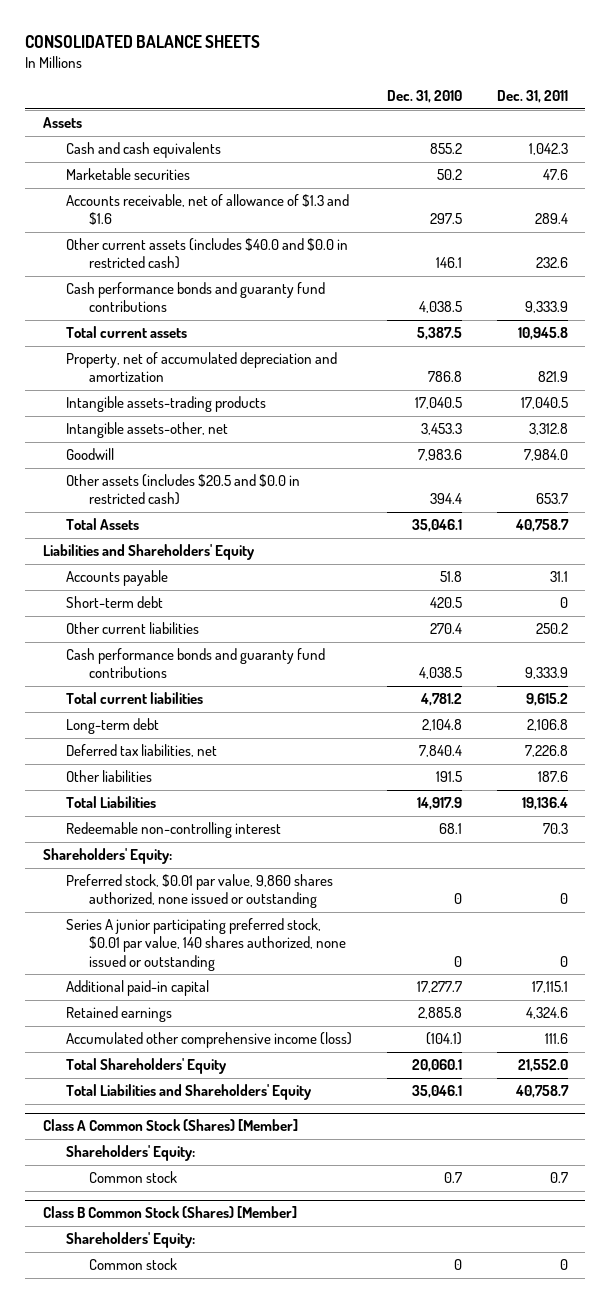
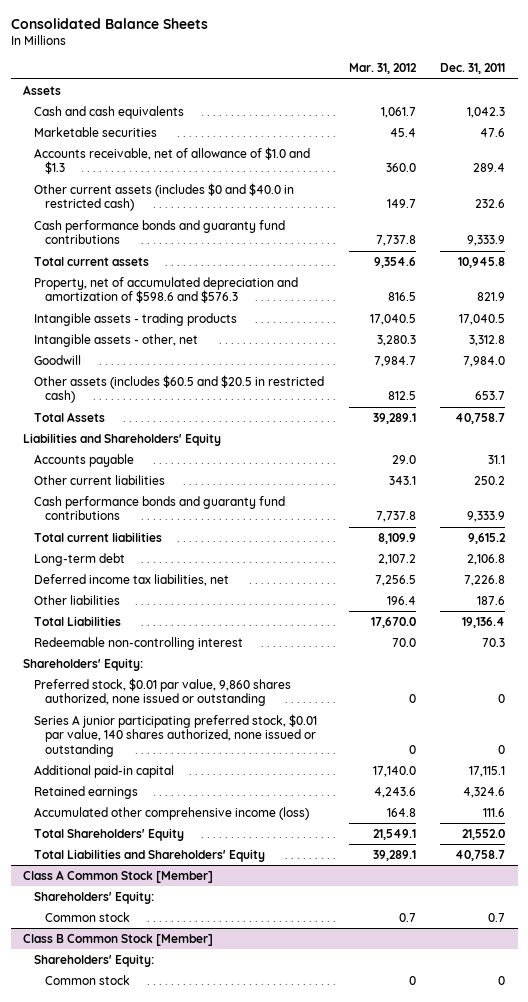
- CONSOLIDATED BALANCE SHEETS
+ Consolidated Balance Sheets
- | Dec. 31, 2010 | Dec. 31, 2011
+ | Mar. 31, 2012 | Dec. 31, 2011
- Accounts receivable, net of allowance of $1.3 and $1.6 | 297.5 | 289.4
- Other current assets (includes $40.0 and $0.0 in restricted cash) | 146.1 | 232.6
+ Accounts receivable, net of allowance of $1.0 and $1.3 | 360.0 | 289.4
+ Other current assets (includes $0 and $40.0 in restricted cash) | 149.7 | 232.6
- Property, net of accumulated depreciation and amortization | 786.8 | 821.9
- Intangible assets-trading products | 17,040.5 | 17,040.5
- Intangible assets-other, net | 3,453.3 | 3,312.8
+ Property, net of accumulated depreciation and amortization of $598.6 and $576.3 | 816.5 | 821.9
+ Intangible assets - trading products | 17,040.5 | 17,040.5
+ Intangible assets - other, net | 3,280.3 | 3,312.8
- Other assets (includes $20.5 and $0.0 in restricted cash) | 394.4 | 653.7
+ Other assets (includes $60.5 and $20.5 in restricted cash) | 812.5 | 653.7
- Short-term debt | 420.5 | 0
- Deferred tax liabilities, net | 7,840.4 | 7,226.8
+ Deferred income tax liabilities, net | 7,256.5 | 7,226.8
- Class A Common Stock (Shares) [Member]
+ Class A Common Stock [Member]
- Class B Common Stock (Shares) [Member]
+ Class B Common Stock [Member]

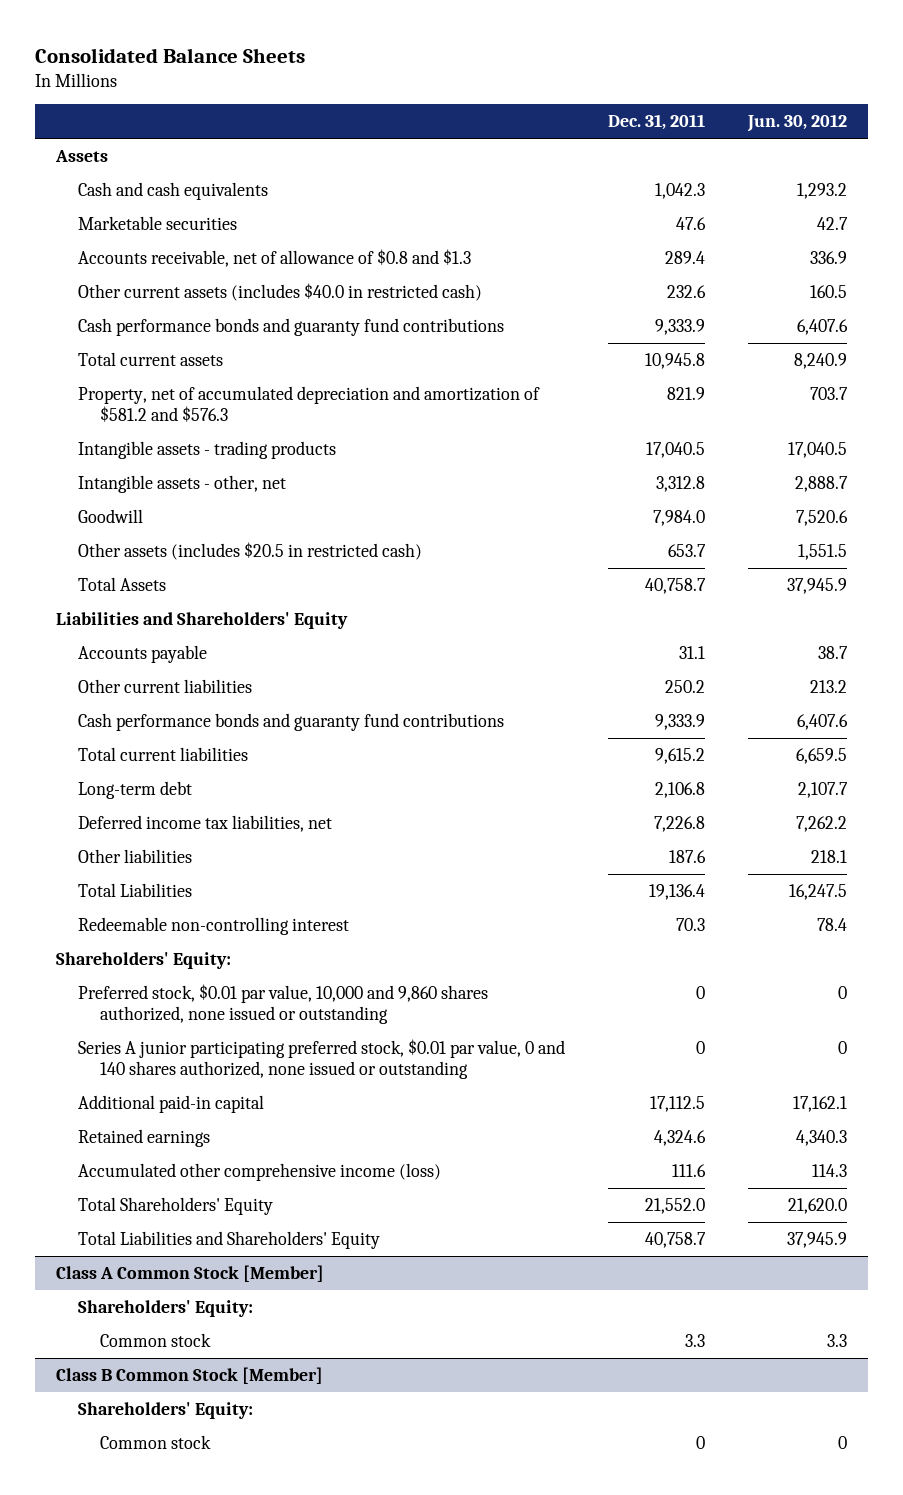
- | Mar. 31, 2012 | Dec. 31, 2011
+ | Dec. 31, 2011 | Jun. 30, 2012
- Accounts receivable, net of allowance of $1.0 and $1.3 | 360.0 | 289.4
- Other current assets (includes $0 and $40.0 in restricted cash) | 149.7 | 232.6
+ Accounts receivable, net of allowance of $0.8 and $1.3 | 289.4 | 336.9
+ Other current assets (includes $40.0 in restricted cash) | 232.6 | 160.5
- Property, net of accumulated depreciation and amortization of $598.6 and $576.3 | 816.5 | 821.9
+ Property, net of accumulated depreciation and amortization of $581.2 and $576.3 | 821.9 | 703.7
- Other assets (includes $60.5 and $20.5 in restricted cash) | 812.5 | 653.7
+ Other assets (includes $20.5 in restricted cash) | 653.7 | 1,551.5
- Preferred stock, $0.01 par value, 9,860 shares authorized, none issued or outstanding | 0 | 0
- Series A junior participating preferred stock, $0.01 par value, 140 shares authorized, none issued or outstanding | 0 | 0
- Additional paid-in capital | 17,140.0 | 17,115.1
+ Preferred stock, $0.01 par value, 10,000 and 9,860 shares authorized, none issued or outstanding | 0 | 0
+ Series A junior participating preferred stock, $0.01 par value, 0 and 140 shares authorized, none issued or outstanding | 0 | 0
+ Additional paid-in capital | 17,112.5 | 17,162.1
@ Class A Common Stock [Member]
- Common stock | 0.7 | 0.7
+ Common stock | 3.3 | 3.3

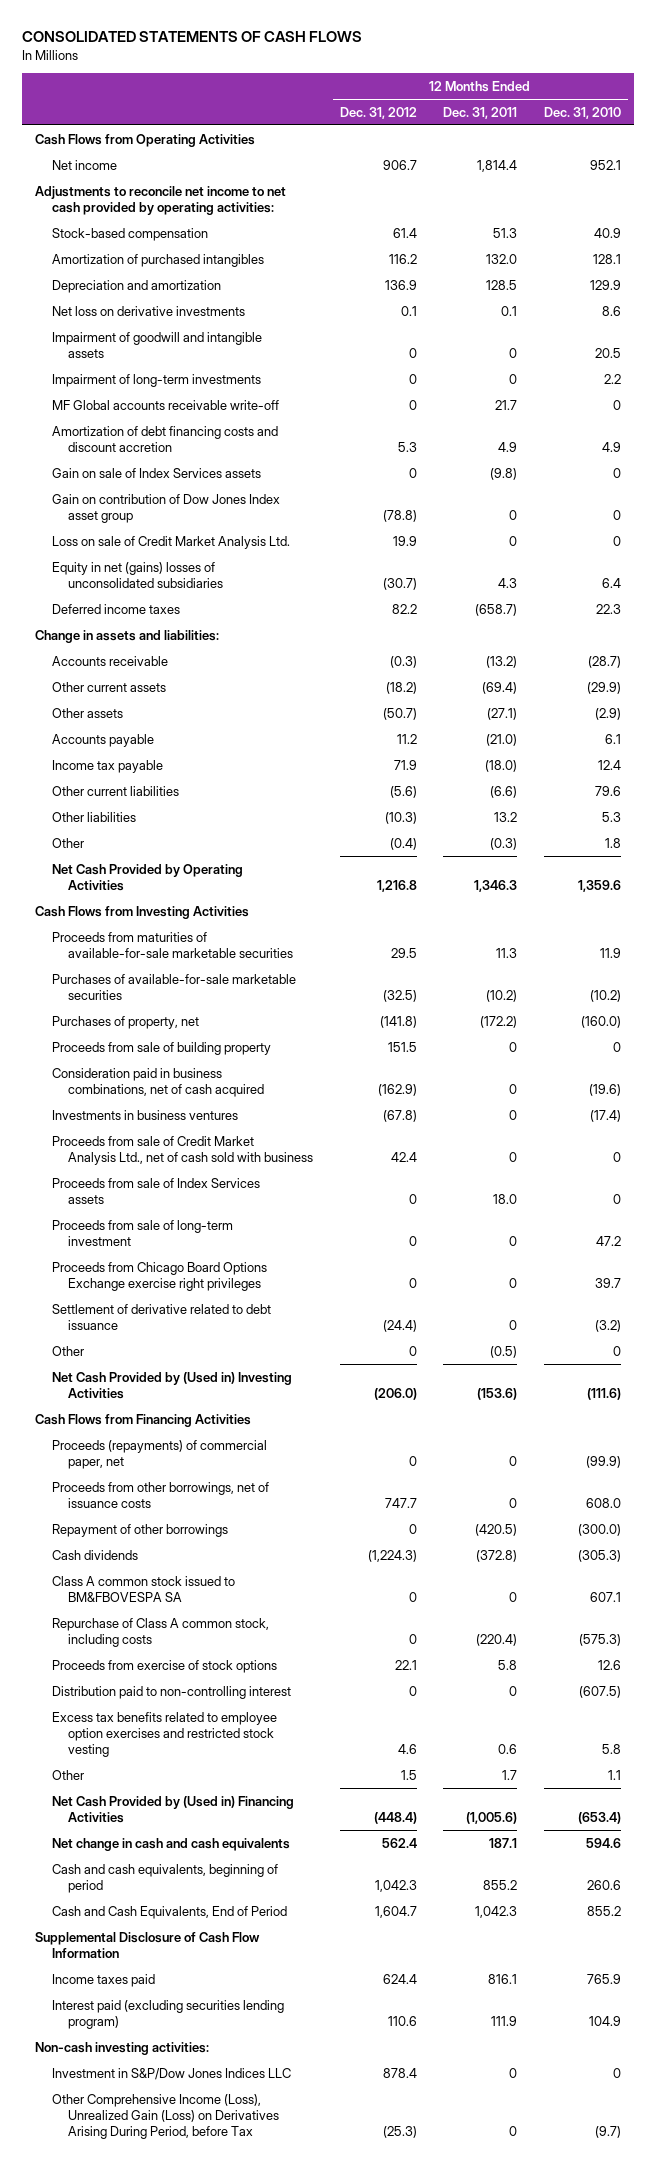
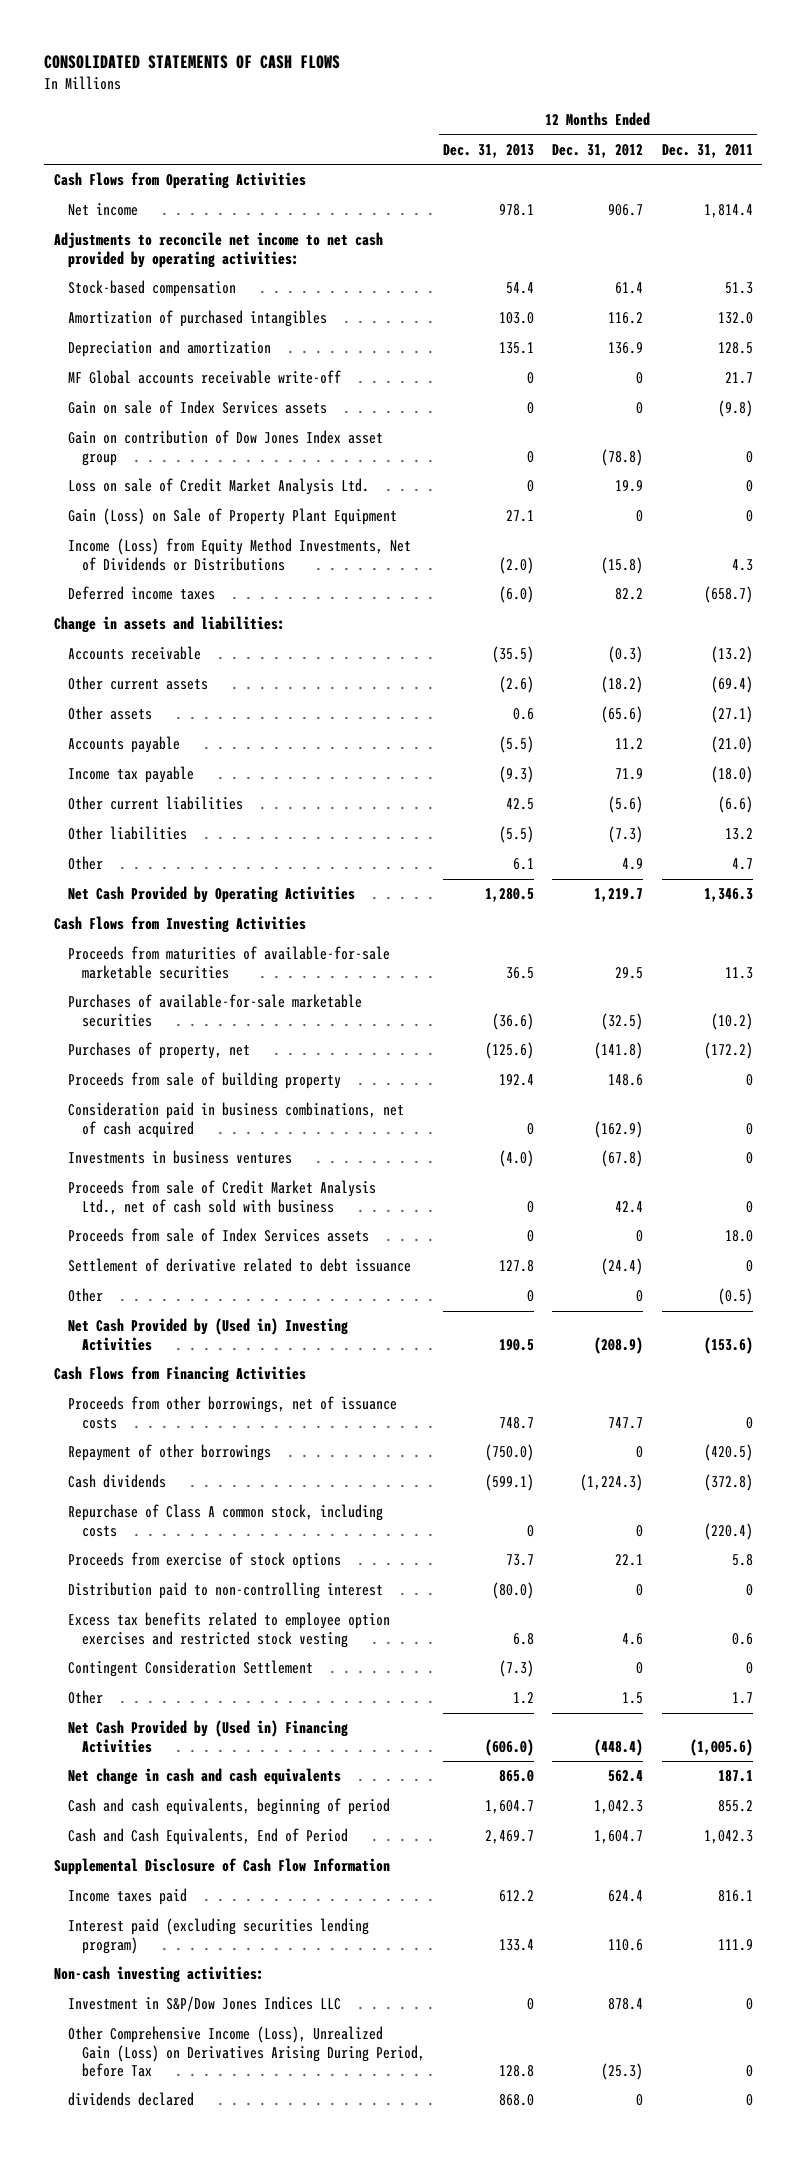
- | 12 Months Ended Dec. 31, 2012 | 12 Months Ended Dec. 31, 2011 | 12 Months Ended Dec. 31, 2010
+ | 12 Months Ended Dec. 31, 2013 | 12 Months Ended Dec. 31, 2012 | 12 Months Ended Dec. 31, 2011
- Net loss on derivative investments | 0.1 | 0.1 | 8.6
- Impairment of goodwill and intangible assets | 0 | 0 | 20.5
- Impairment of long-term investments | 0 | 0 | 2.2
- Amortization of debt financing costs and discount accretion | 5.3 | 4.9 | 4.9
- Equity in net (gains) losses of unconsolidated subsidiaries | (30.7) | 4.3 | 6.4
+ Gain (Loss) on Sale of Property Plant Equipment | 27.1 | 0 | 0
+ Income (Loss) from Equity Method Investments, Net of Dividends or Distributions | (2.0) | (15.8) | 4.3
- Other assets | (50.7) | (27.1) | (2.9)
+ Other assets | 0.6 | (65.6) | (27.1)
- Other liabilities | (10.3) | 13.2 | 5.3
- Other | (0.4) | (0.3) | 1.8
- Net Cash Provided by Operating Activities | 1,216.8 | 1,346.3 | 1,359.6
+ Other liabilities | (5.5) | (7.3) | 13.2
+ Other | 6.1 | 4.9 | 4.7
+ Net Cash Provided by Operating Activities | 1,280.5 | 1,219.7 | 1,346.3
- Proceeds from sale of building property | 151.5 | 0 | 0
+ Proceeds from sale of building property | 192.4 | 148.6 | 0
- Proceeds from sale of long-term investment | 0 | 0 | 47.2
- Proceeds from Chicago Board Options Exchange exercise right privileges | 0 | 0 | 39.7
- Net Cash Provided by (Used in) Investing Activities | (206.0) | (153.6) | (111.6)
+ Net Cash Provided by (Used in) Investing Activities | 190.5 | (208.9) | (153.6)
- Proceeds (repayments) of commercial paper, net | 0 | 0 | (99.9)
- Class A common stock issued to BM&FBOVESPA SA | 0 | 0 | 607.1
+ Contingent Consideration Settlement | (7.3) | 0 | 0
+ dividends declared | 868.0 | 0 | 0

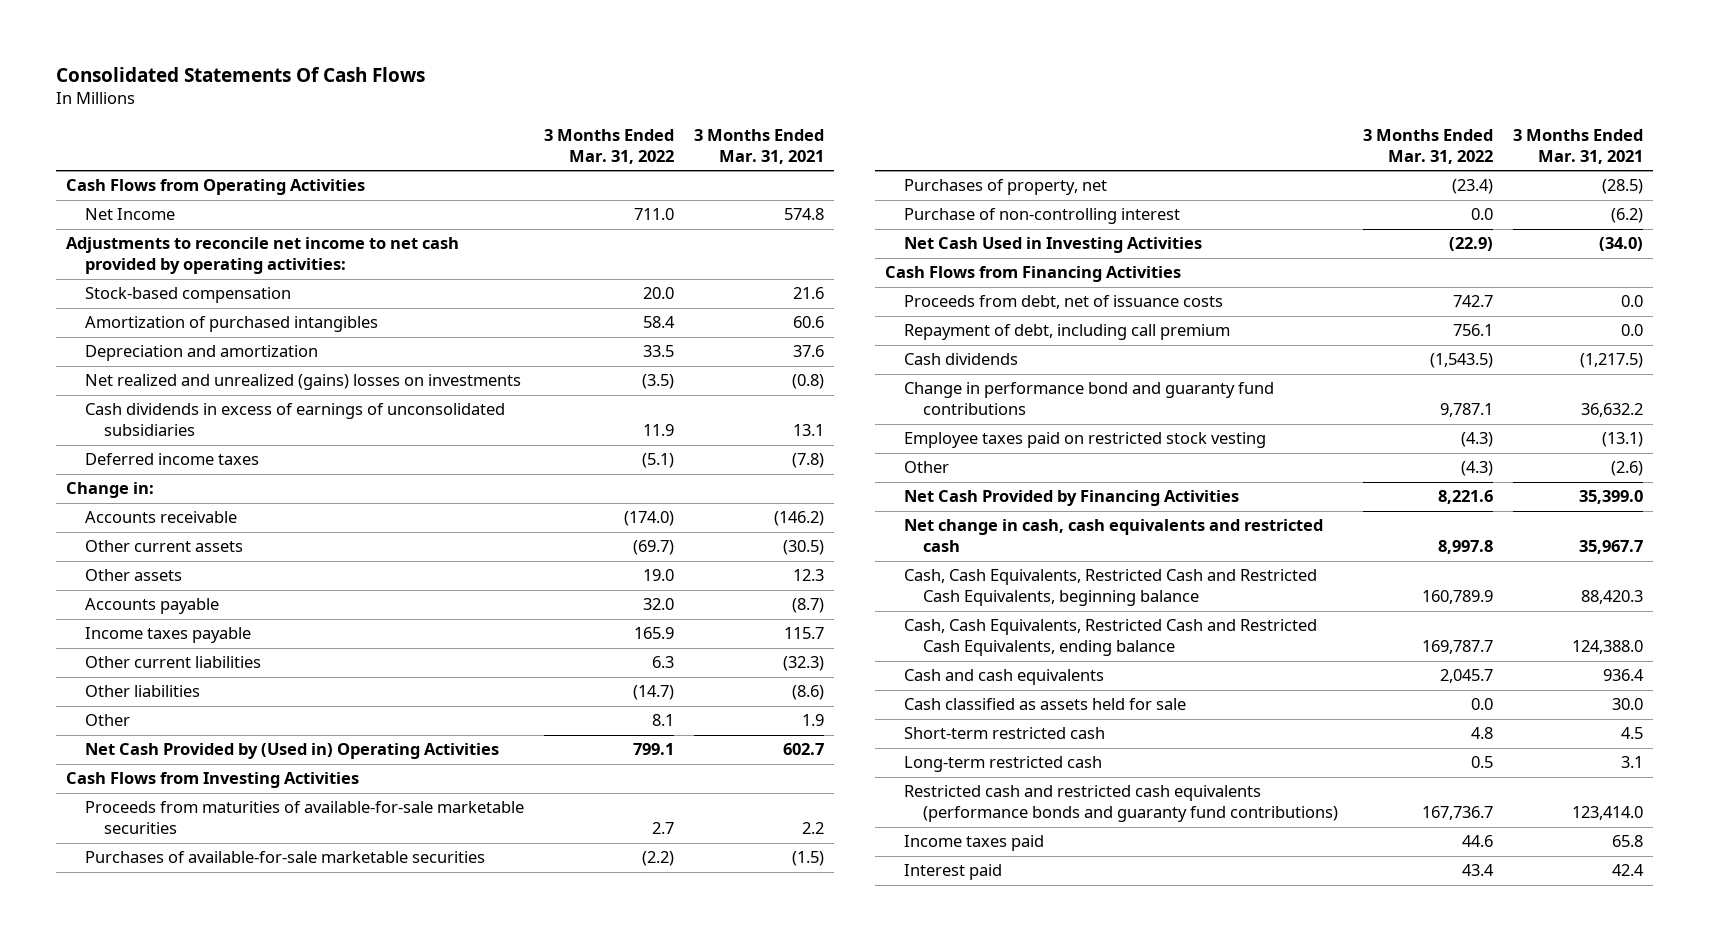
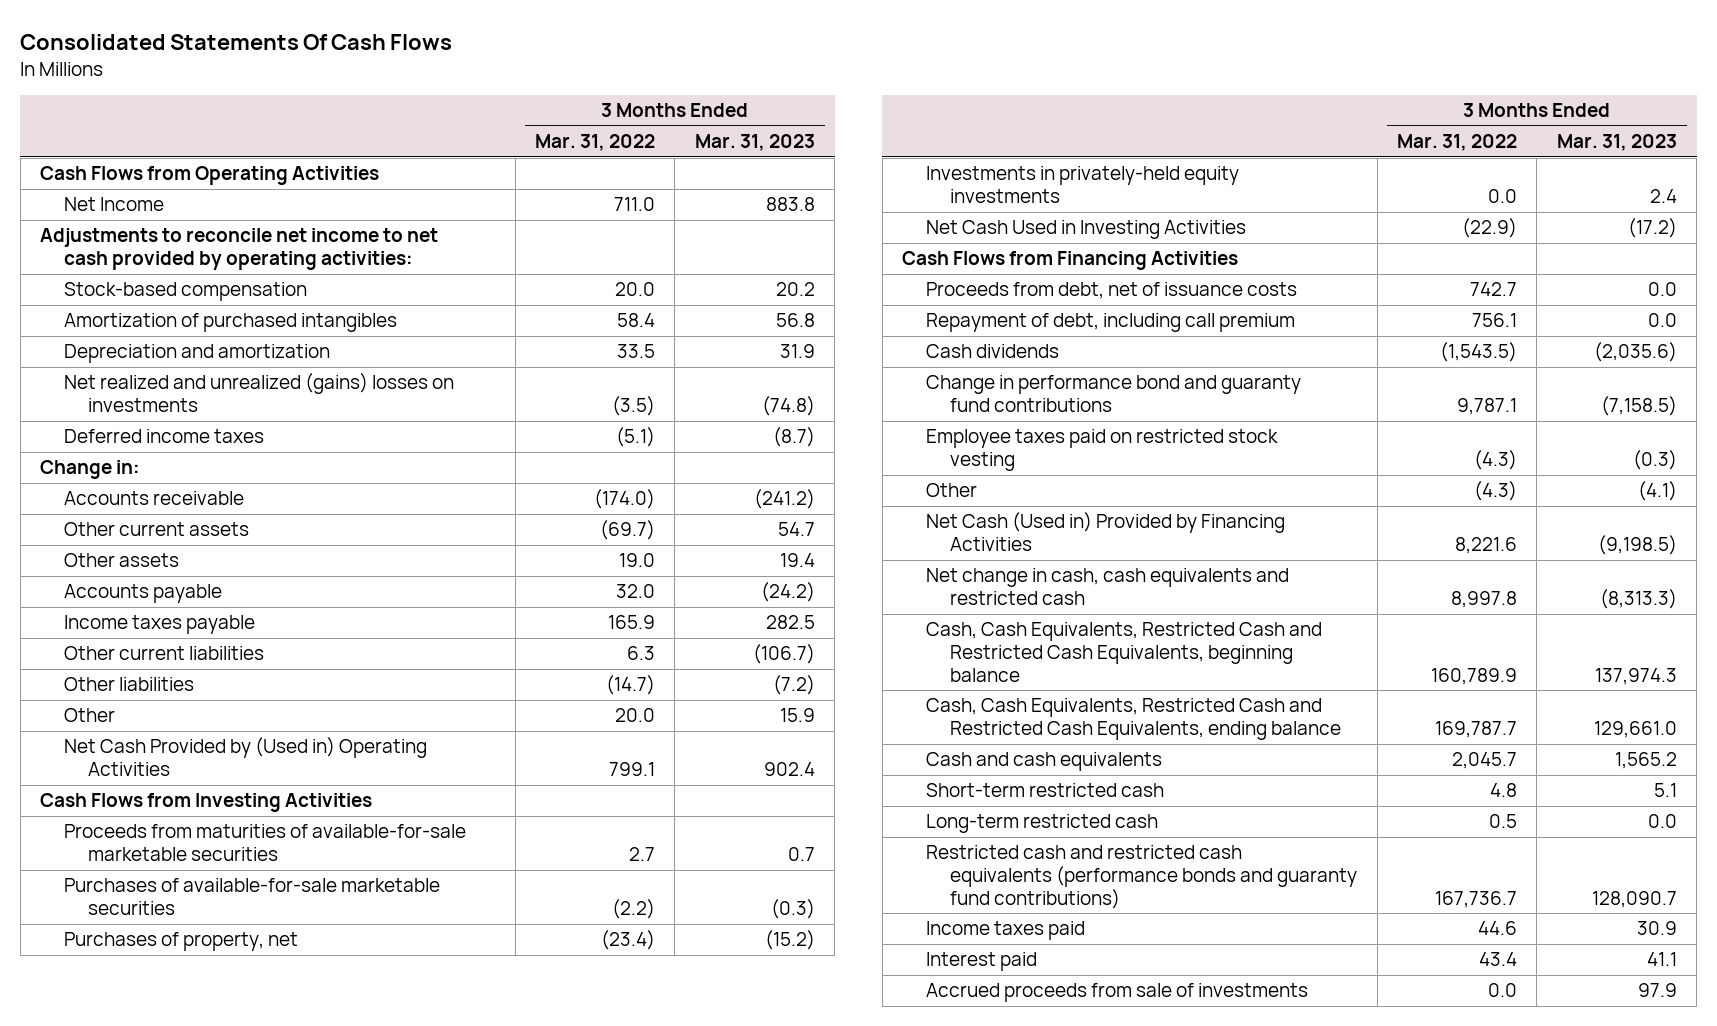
- | 3 Months Ended Mar. 31, 2022 | 3 Months Ended Mar. 31, 2021
+ | 3 Months Ended Mar. 31, 2022 | 3 Months Ended Mar. 31, 2023
- Cash dividends in excess of earnings of unconsolidated subsidiaries | 11.9 | 13.1
- Other | 8.1 | 1.9
+ Other | 20.0 | 15.9
- Purchase of non-controlling interest | 0.0 | (6.2)
+ Investments in privately-held equity investments | 0.0 | 2.4
- Net Cash Provided by Financing Activities | 8,221.6 | 35,399.0
+ Net Cash (Used in) Provided by Financing Activities | 8,221.6 | (9,198.5)
- Cash classified as assets held for sale | 0.0 | 30.0
+ Accrued proceeds from sale of investments | 0.0 | 97.9

